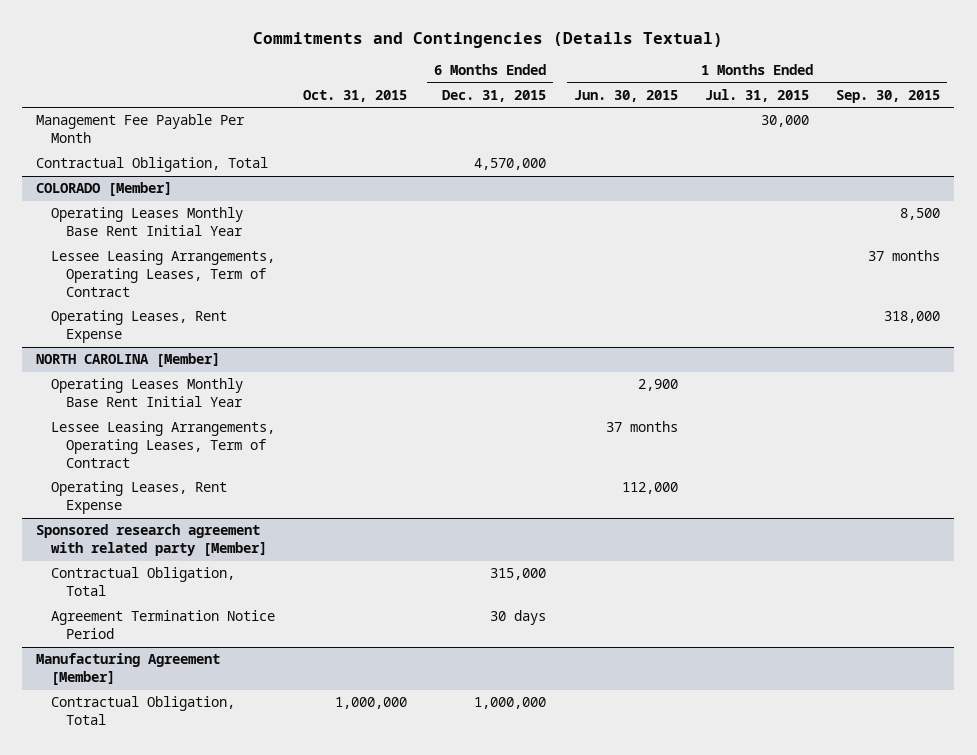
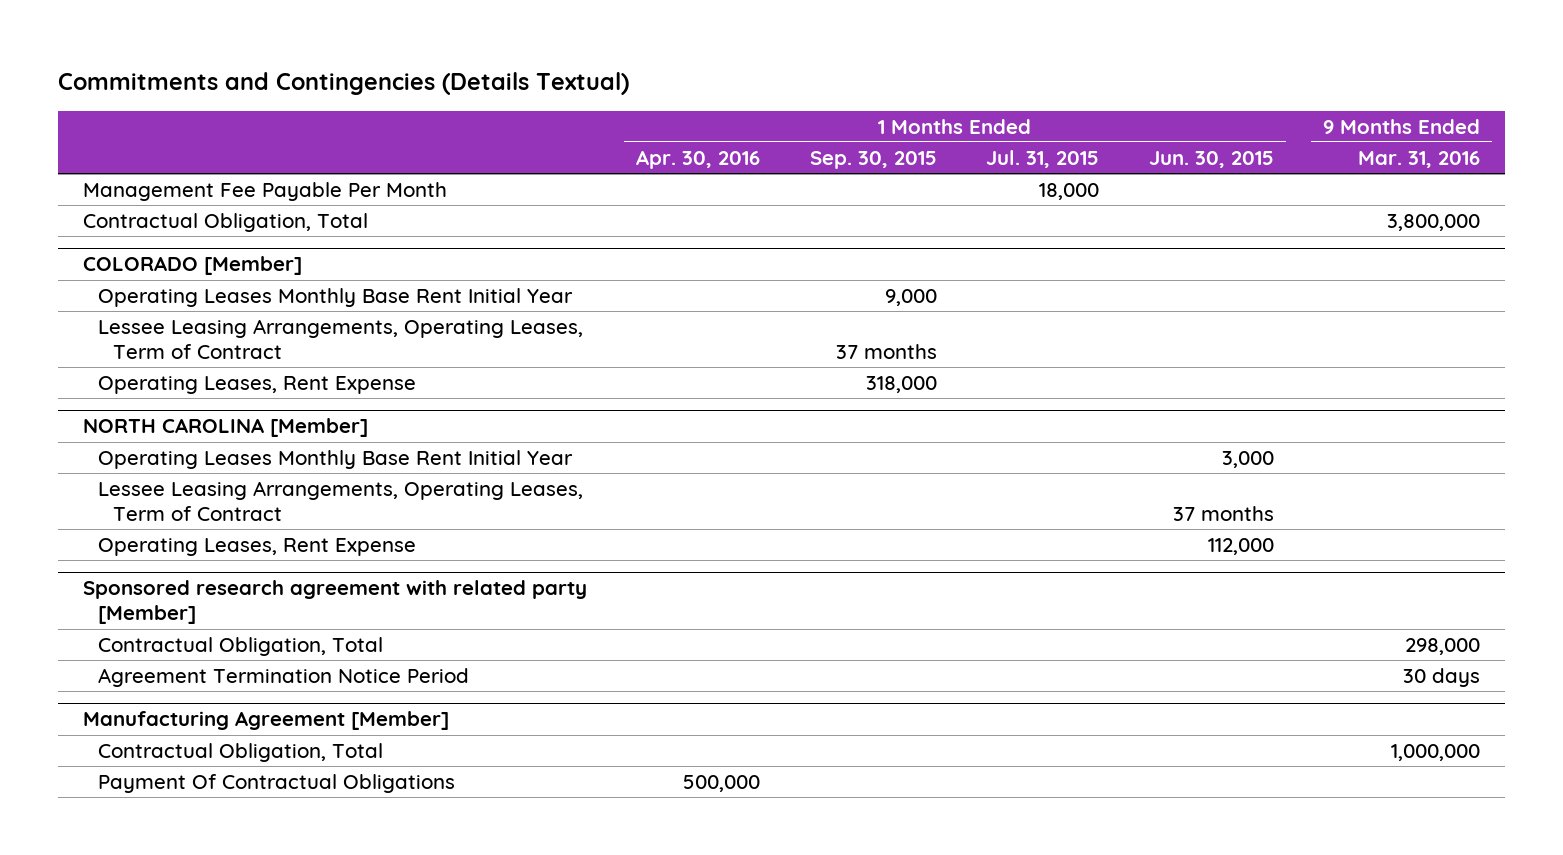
- | Oct. 31, 2015 | 6 Months Ended Dec. 31, 2015 | 1 Months Ended Jun. 30, 2015 | 1 Months Ended Jul. 31, 2015 | 1 Months Ended Sep. 30, 2015
+ | 1 Months Ended Apr. 30, 2016 | 1 Months Ended Sep. 30, 2015 | 1 Months Ended Jul. 31, 2015 | 1 Months Ended Jun. 30, 2015 | 9 Months Ended Mar. 31, 2016
- Management Fee Payable Per Month | | | | 30,000 |
+ Management Fee Payable Per Month | | | 18,000 | |
@ COLORADO [Member]
- Operating Leases Monthly Base Rent Initial Year | | | | | 8,500
+ Operating Leases Monthly Base Rent Initial Year | | 9,000 | | |
@ NORTH CAROLINA [Member]
- Operating Leases Monthly Base Rent Initial Year | | | 2,900 | |
+ Operating Leases Monthly Base Rent Initial Year | | | | 3,000 |
@ Manufacturing Agreement [Member]
+ Payment Of Contractual Obligations | 500,000 | | | |

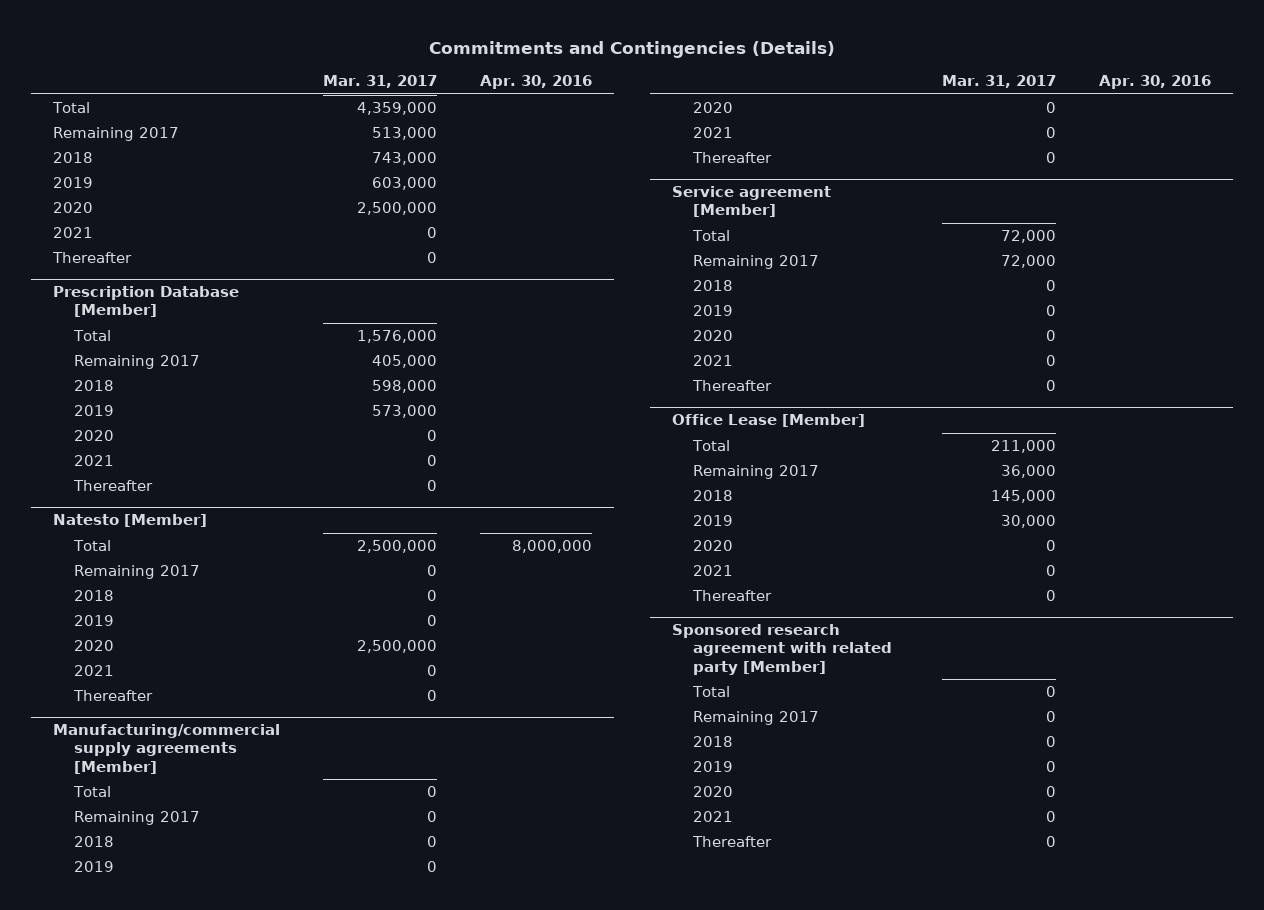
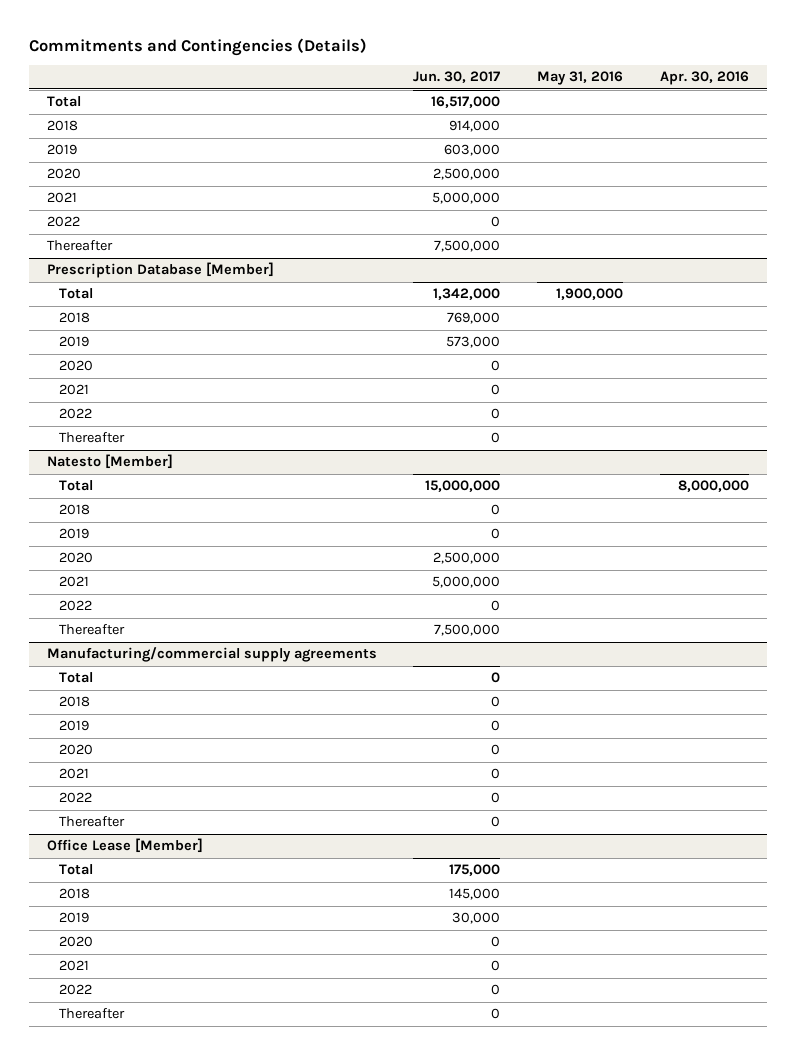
- | Mar. 31, 2017 | Apr. 30, 2016
+ | Jun. 30, 2017 | May 31, 2016 | Apr. 30, 2016
- Remaining 2017 | 513,000 |
+ 2022 | 0 | |
@ Prescription Database [Member]
- Remaining 2017 | 405,000 |
+ 2022 | 0 | |
@ Natesto [Member]
- Remaining 2017 | 0 |
+ 2022 | 0 | |
- Manufacturing/commercial supply agreements [Member]
+ Manufacturing/commercial supply agreements
- Remaining 2017 | 0 |
+ 2022 | 0 | |
- Service agreement [Member]
- Total | 72,000 |
- Remaining 2017 | 72,000 |
- 2018 | 0 |
- 2019 | 0 |
- 2020 | 0 |
- 2021 | 0 |
- Thereafter | 0 |
@ Office Lease [Member]
- Remaining 2017 | 36,000 |
+ 2022 | 0 | |
- Sponsored research agreement with related party [Member]
- Total | 0 |
- Remaining 2017 | 0 |
- 2018 | 0 |
- 2019 | 0 |
- 2020 | 0 |
- 2021 | 0 |
- Thereafter | 0 |

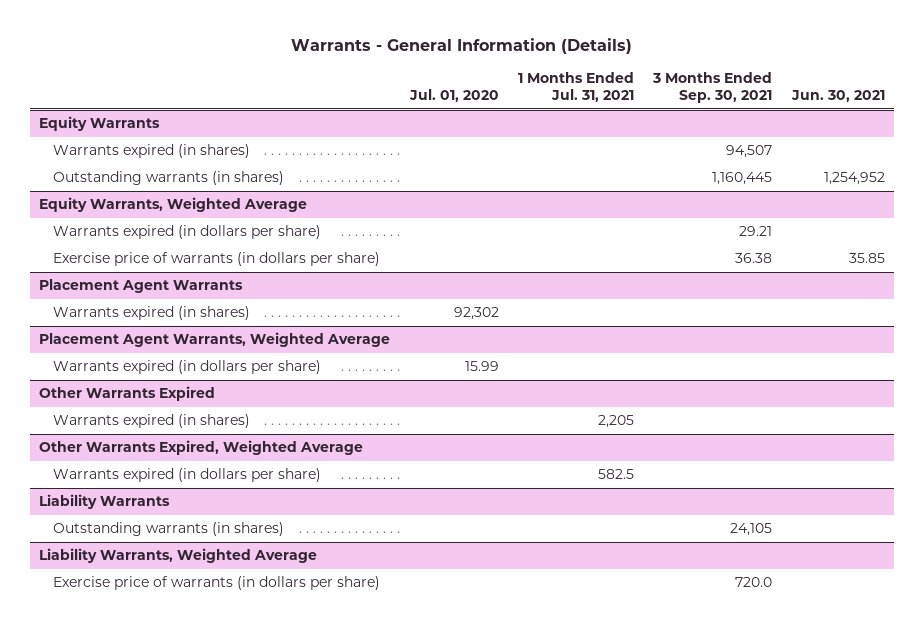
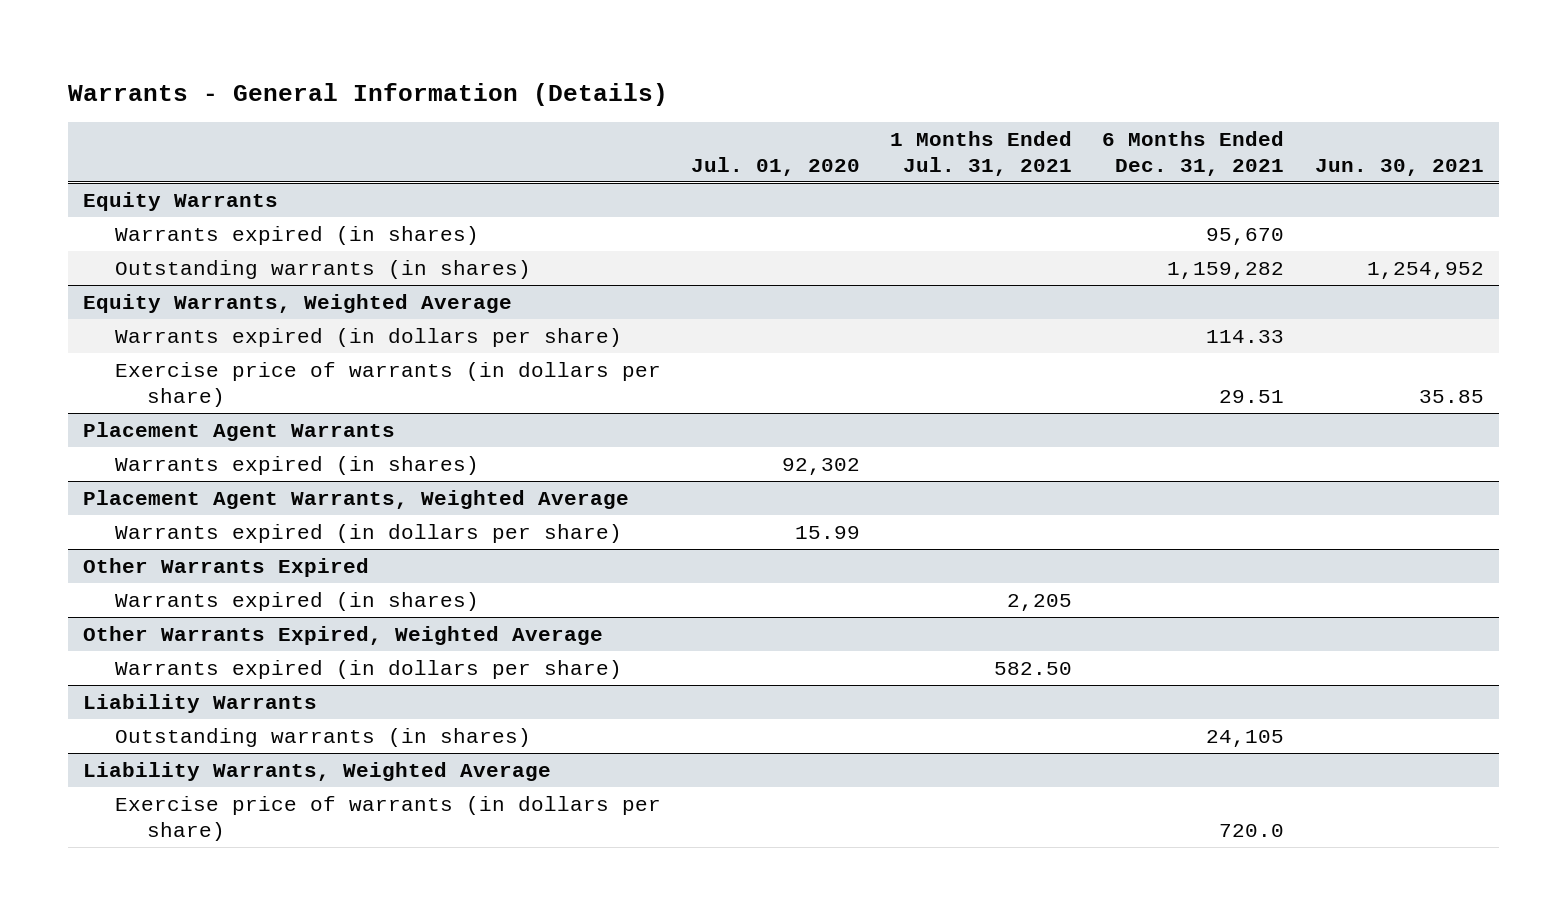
- | Jul. 01, 2020 | 1 Months Ended Jul. 31, 2021 | 3 Months Ended Sep. 30, 2021 | Jun. 30, 2021
+ | Jul. 01, 2020 | 1 Months Ended Jul. 31, 2021 | 6 Months Ended Dec. 31, 2021 | Jun. 30, 2021
@ Other Warrants Expired, Weighted Average
- Warrants expired (in dollars per share) | | 582.5 | |
+ Warrants expired (in dollars per share) | | 582.50 | |

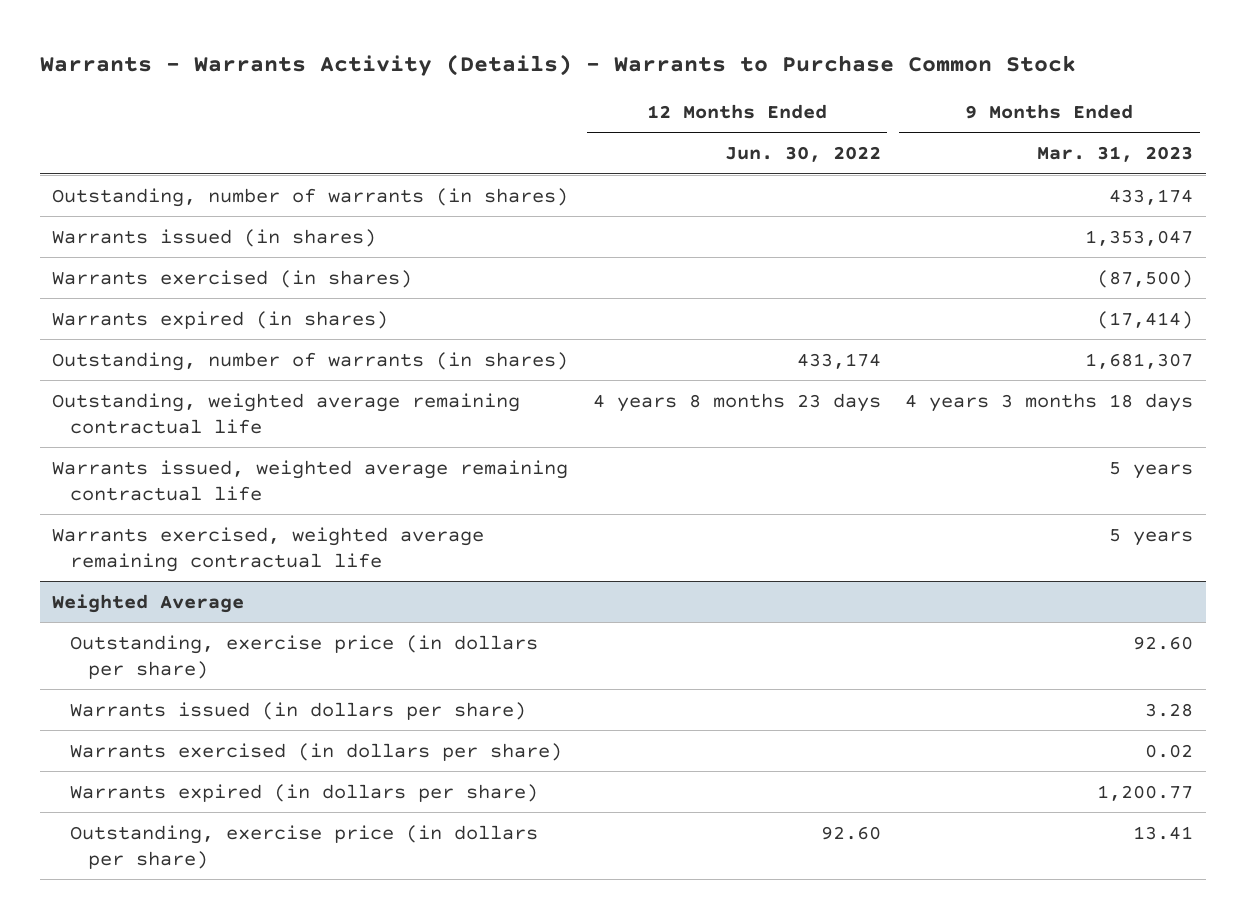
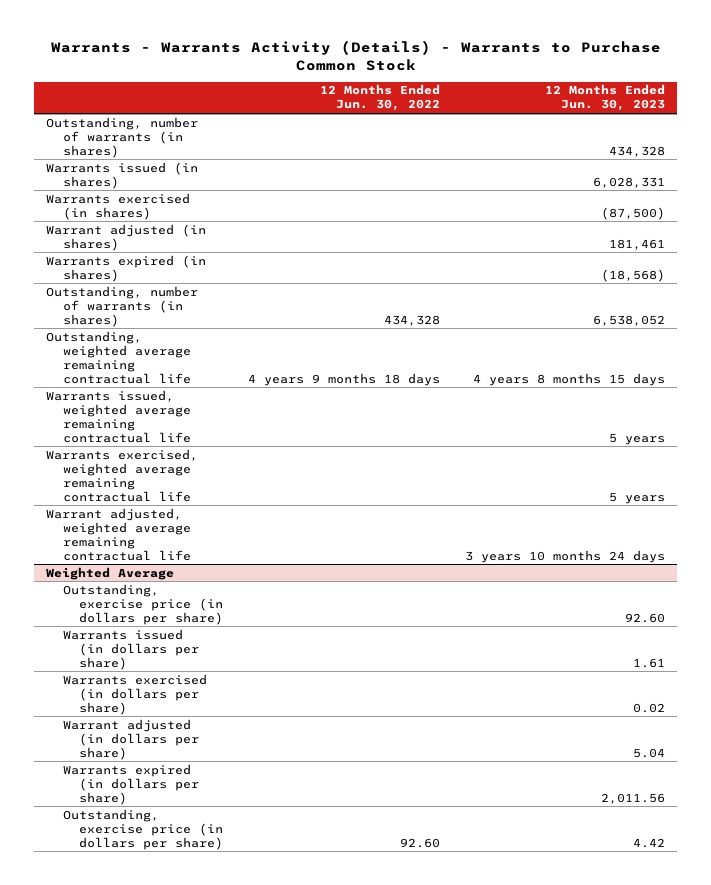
- | 12 Months Ended Jun. 30, 2022 | 9 Months Ended Mar. 31, 2023
+ | 12 Months Ended Jun. 30, 2022 | 12 Months Ended Jun. 30, 2023
+ Warrant adjusted (in shares) | | 181,461
- Outstanding, number of warrants (in shares) | 433,174 | 1,681,307
- Outstanding, weighted average remaining contractual life | 4 years 8 months 23 days | 4 years 3 months 18 days
+ Outstanding, number of warrants (in shares) | 434,328 | 6,538,052
+ Outstanding, weighted average remaining contractual life | 4 years 9 months 18 days | 4 years 8 months 15 days
+ Warrant adjusted, weighted average remaining contractual life | | 3 years 10 months 24 days
@ Weighted Average
+ Warrant adjusted (in dollars per share) | | 5.04

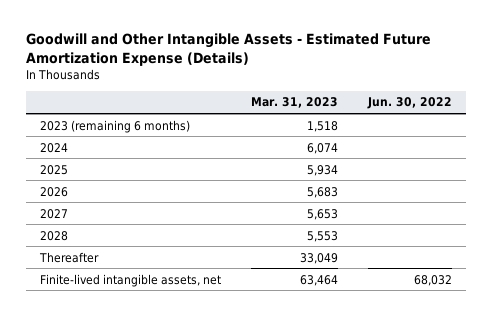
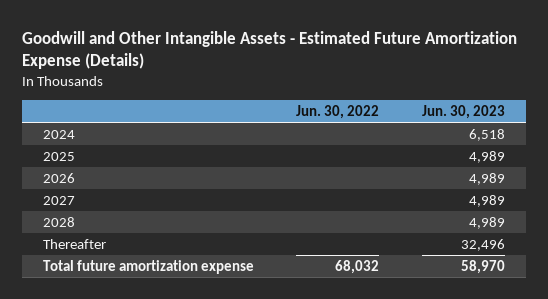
- | Mar. 31, 2023 | Jun. 30, 2022
+ | Jun. 30, 2022 | Jun. 30, 2023
- 2023 (remaining 6 months) | 1,518 |
- Finite-lived intangible assets, net | 63,464 | 68,032
+ Total future amortization expense | 68,032 | 58,970

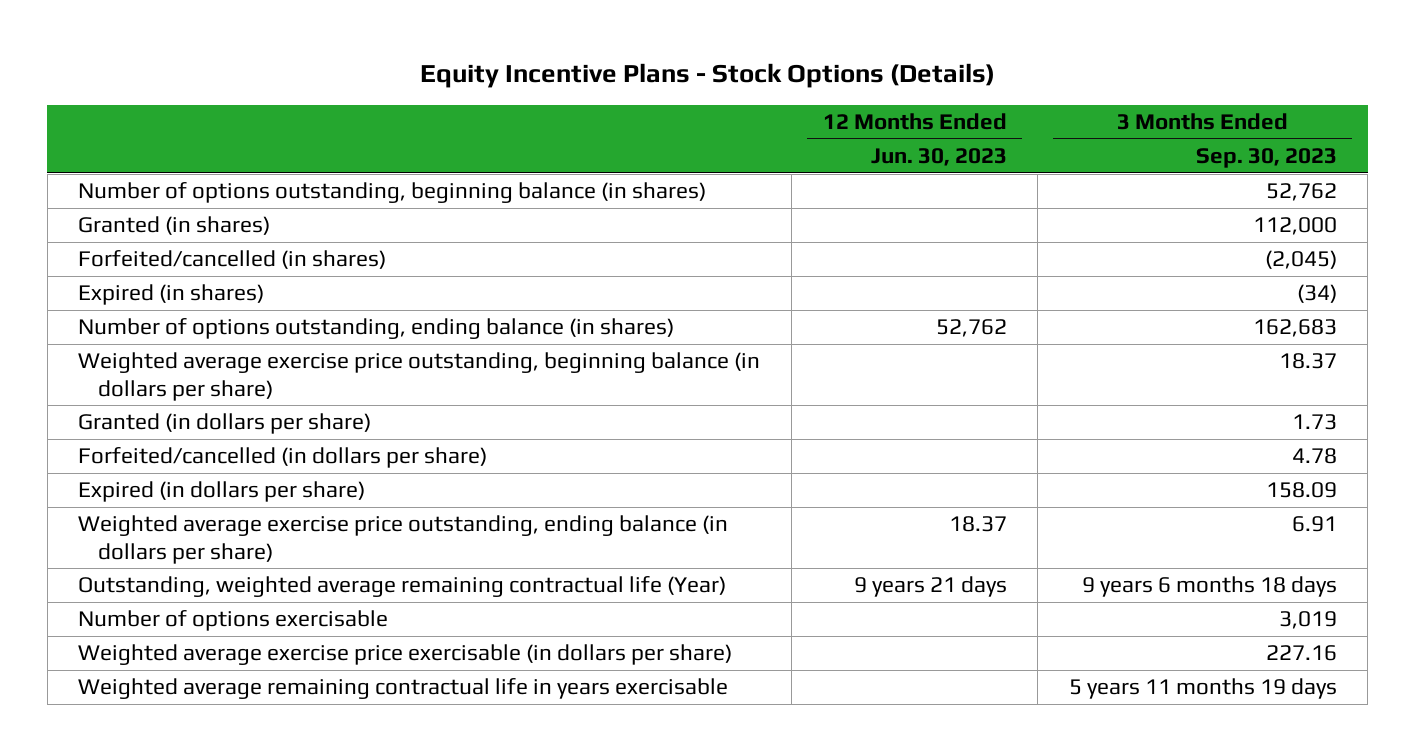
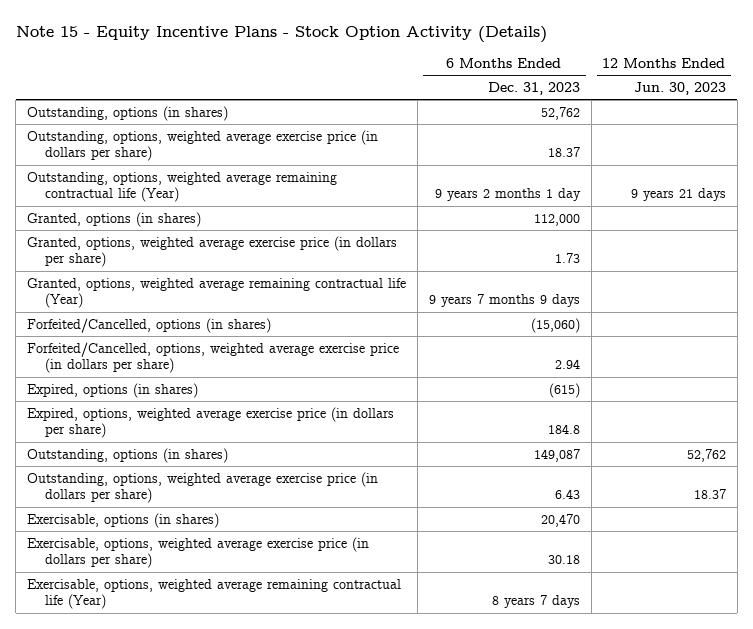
- Equity Incentive Plans - Stock Options (Details)
+ Note 15 - Equity Incentive Plans - Stock Option Activity (Details)
- | 12 Months Ended Jun. 30, 2023 | 3 Months Ended Sep. 30, 2023
+ | 6 Months Ended Dec. 31, 2023 | 12 Months Ended Jun. 30, 2023
- Number of options outstanding, beginning balance (in shares) | | 52,762
- Granted (in shares) | | 112,000
- Forfeited/cancelled (in shares) | | (2,045)
- Expired (in shares) | | (34)
- Number of options outstanding, ending balance (in shares) | 52,762 | 162,683
- Weighted average exercise price outstanding, beginning balance (in dollars per share) | | 18.37
- Granted (in dollars per share) | | 1.73
- Forfeited/cancelled (in dollars per share) | | 4.78
- Expired (in dollars per share) | | 158.09
- Weighted average exercise price outstanding, ending balance (in dollars per share) | 18.37 | 6.91
- Outstanding, weighted average remaining contractual life (Year) | 9 years 21 days | 9 years 6 months 18 days
- Number of options exercisable | | 3,019
- Weighted average exercise price exercisable (in dollars per share) | | 227.16
- Weighted average remaining contractual life in years exercisable | | 5 years 11 months 19 days
+ Outstanding, options (in shares) | 52,762 |
+ Outstanding, options, weighted average exercise price (in dollars per share) | 18.37 |
+ Outstanding, options, weighted average remaining contractual life (Year) | 9 years 2 months 1 day | 9 years 21 days
+ Granted, options (in shares) | 112,000 |
+ Granted, options, weighted average exercise price (in dollars per share) | 1.73 |
+ Granted, options, weighted average remaining contractual life (Year) | 9 years 7 months 9 days |
+ Forfeited/Cancelled, options (in shares) | (15,060) |
+ Forfeited/Cancelled, options, weighted average exercise price (in dollars per share) | 2.94 |
+ Expired, options (in shares) | (615) |
+ Expired, options, weighted average exercise price (in dollars per share) | 184.8 |
+ Outstanding, options (in shares) | 149,087 | 52,762
+ Outstanding, options, weighted average exercise price (in dollars per share) | 6.43 | 18.37
+ Exercisable, options (in shares) | 20,470 |
+ Exercisable, options, weighted average exercise price (in dollars per share) | 30.18 |
+ Exercisable, options, weighted average remaining contractual life (Year) | 8 years 7 days |

